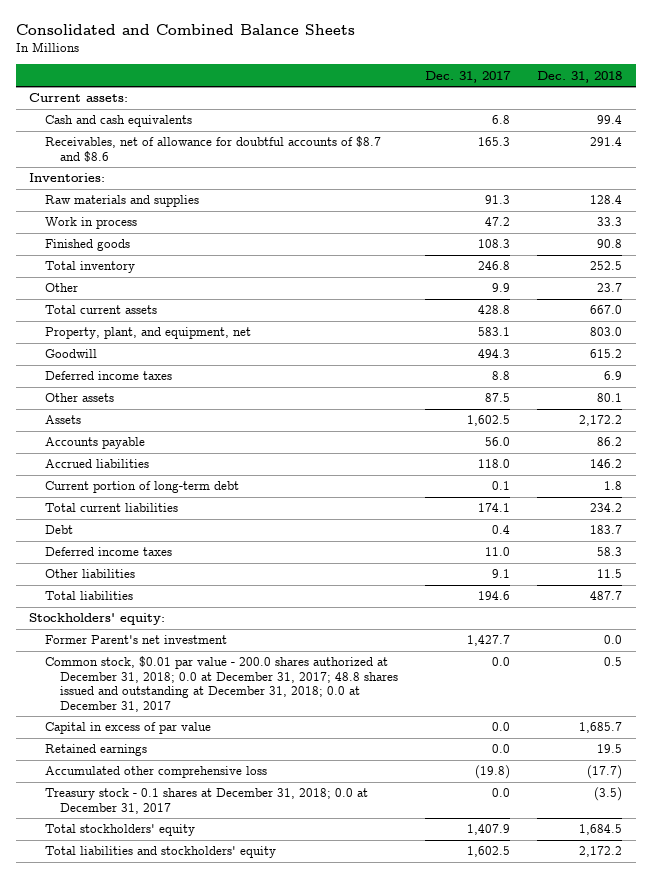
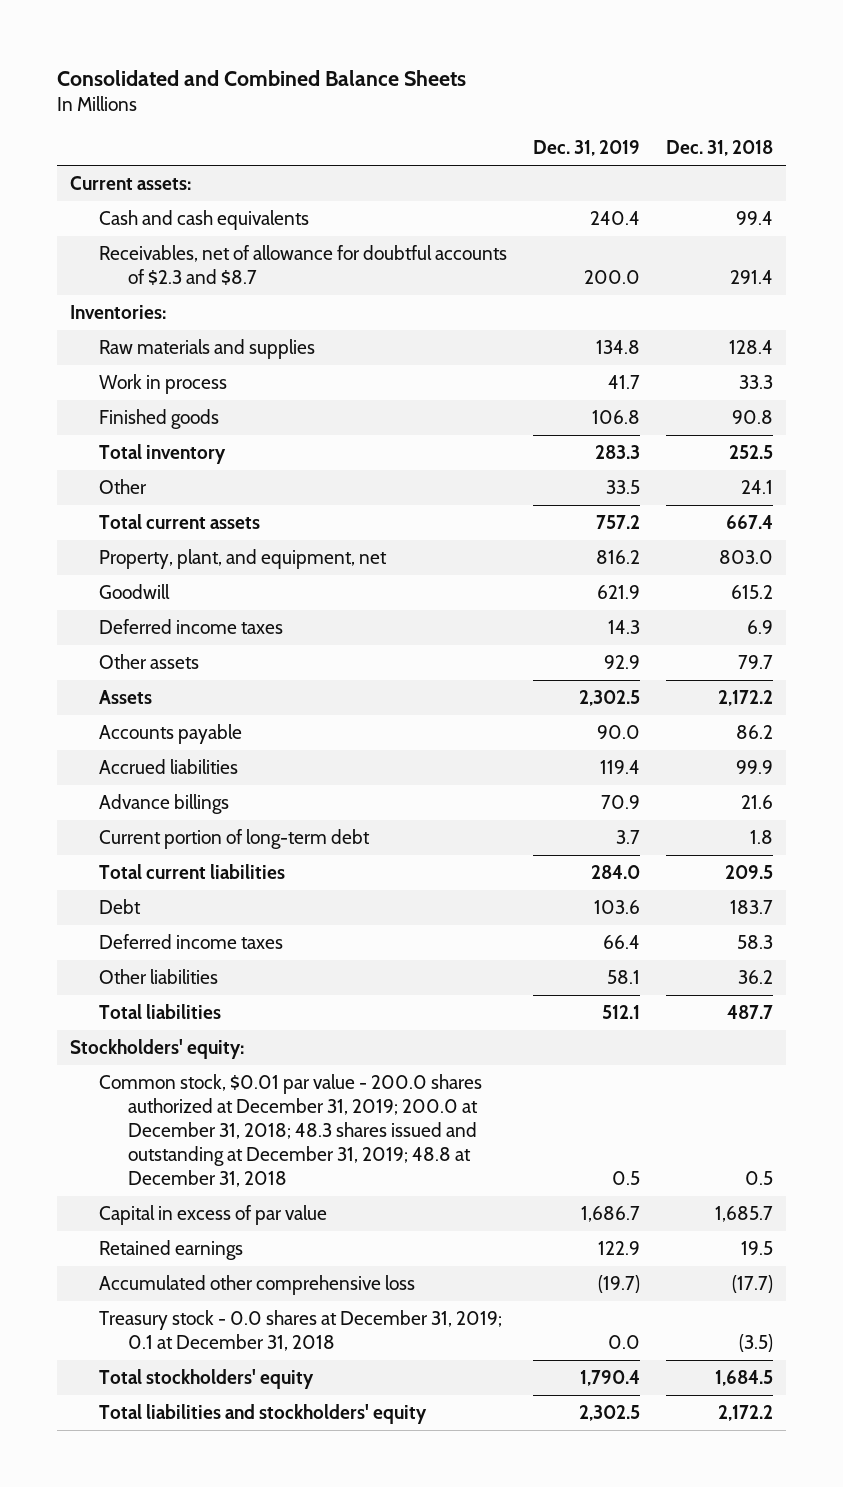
- | Dec. 31, 2017 | Dec. 31, 2018
+ | Dec. 31, 2019 | Dec. 31, 2018
- Receivables, net of allowance for doubtful accounts of $8.7 and $8.6 | 165.3 | 291.4
+ Receivables, net of allowance for doubtful accounts of $2.3 and $8.7 | 200.0 | 291.4
- Other | 9.9 | 23.7
- Total current assets | 428.8 | 667.0
+ Other | 33.5 | 24.1
+ Total current assets | 757.2 | 667.4
- Other assets | 87.5 | 80.1
+ Other assets | 92.9 | 79.7
- Accrued liabilities | 118.0 | 146.2
+ Accrued liabilities | 119.4 | 99.9
+ Advance billings | 70.9 | 21.6
- Total current liabilities | 174.1 | 234.2
+ Total current liabilities | 284.0 | 209.5
- Other liabilities | 9.1 | 11.5
+ Other liabilities | 58.1 | 36.2
- Former Parent's net investment | 1,427.7 | 0.0
- Common stock, $0.01 par value - 200.0 shares authorized at December 31, 2018; 0.0 at December 31, 2017; 48.8 shares issued and outstanding at December 31, 2018; 0.0 at December 31, 2017 | 0.0 | 0.5
+ Common stock, $0.01 par value - 200.0 shares authorized at December 31, 2019; 200.0 at December 31, 2018; 48.3 shares issued and outstanding at December 31, 2019; 48.8 at December 31, 2018 | 0.5 | 0.5
- Treasury stock - 0.1 shares at December 31, 2018; 0.0 at December 31, 2017 | 0.0 | (3.5)
+ Treasury stock - 0.0 shares at December 31, 2019; 0.1 at December 31, 2018 | 0.0 | (3.5)

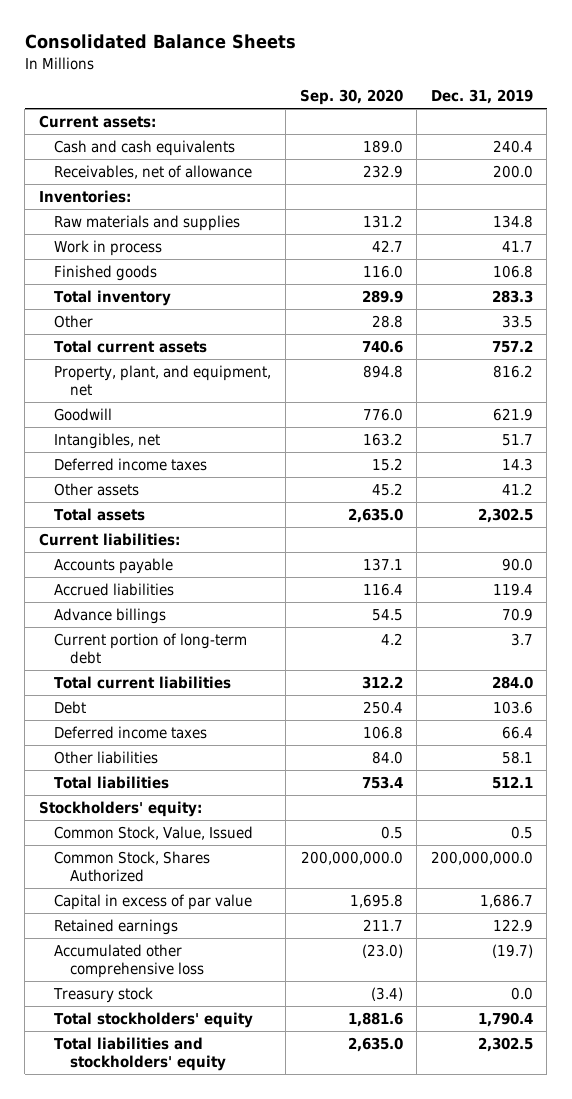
- Consolidated and Combined Balance Sheets
+ Consolidated Balance Sheets
- | Dec. 31, 2019 | Dec. 31, 2018
+ | Sep. 30, 2020 | Dec. 31, 2019
- Receivables, net of allowance for doubtful accounts of $2.3 and $8.7 | 200.0 | 291.4
+ Receivables, net of allowance | 232.9 | 200.0
+ Intangibles, net | 163.2 | 51.7
- Other assets | 92.9 | 79.7
- Assets | 2,302.5 | 2,172.2
+ Other assets | 45.2 | 41.2
+ Total assets | 2,635.0 | 2,302.5
+ Current liabilities:
- Common stock, $0.01 par value - 200.0 shares authorized at December 31, 2019; 200.0 at December 31, 2018; 48.3 shares issued and outstanding at December 31, 2019; 48.8 at December 31, 2018 | 0.5 | 0.5
+ Common Stock, Value, Issued | 0.5 | 0.5
+ Common Stock, Shares Authorized | 200,000,000.0 | 200,000,000.0
- Treasury stock - 0.0 shares at December 31, 2019; 0.1 at December 31, 2018 | 0.0 | (3.5)
+ Treasury stock | (3.4) | 0.0

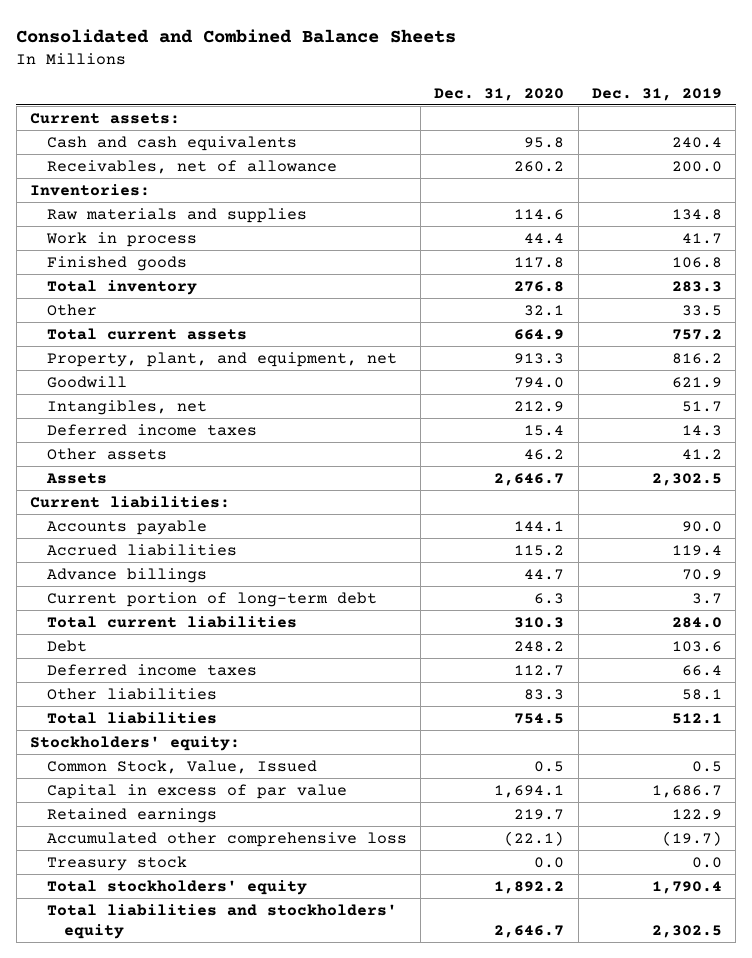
- Consolidated Balance Sheets
+ Consolidated and Combined Balance Sheets
- | Sep. 30, 2020 | Dec. 31, 2019
+ | Dec. 31, 2020 | Dec. 31, 2019
- Total assets | 2,635.0 | 2,302.5
+ Assets | 2,646.7 | 2,302.5
- Common Stock, Shares Authorized | 200,000,000.0 | 200,000,000.0

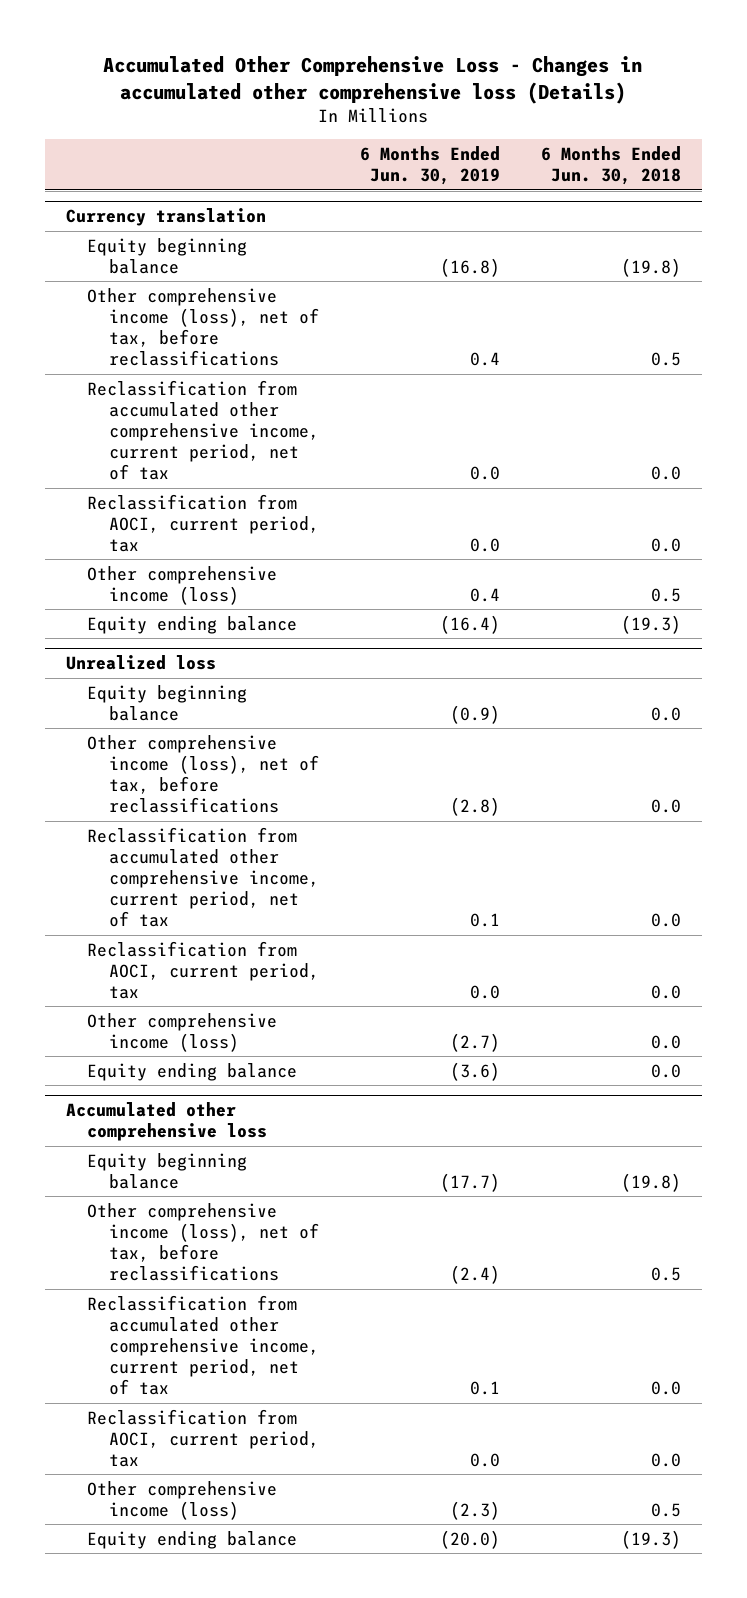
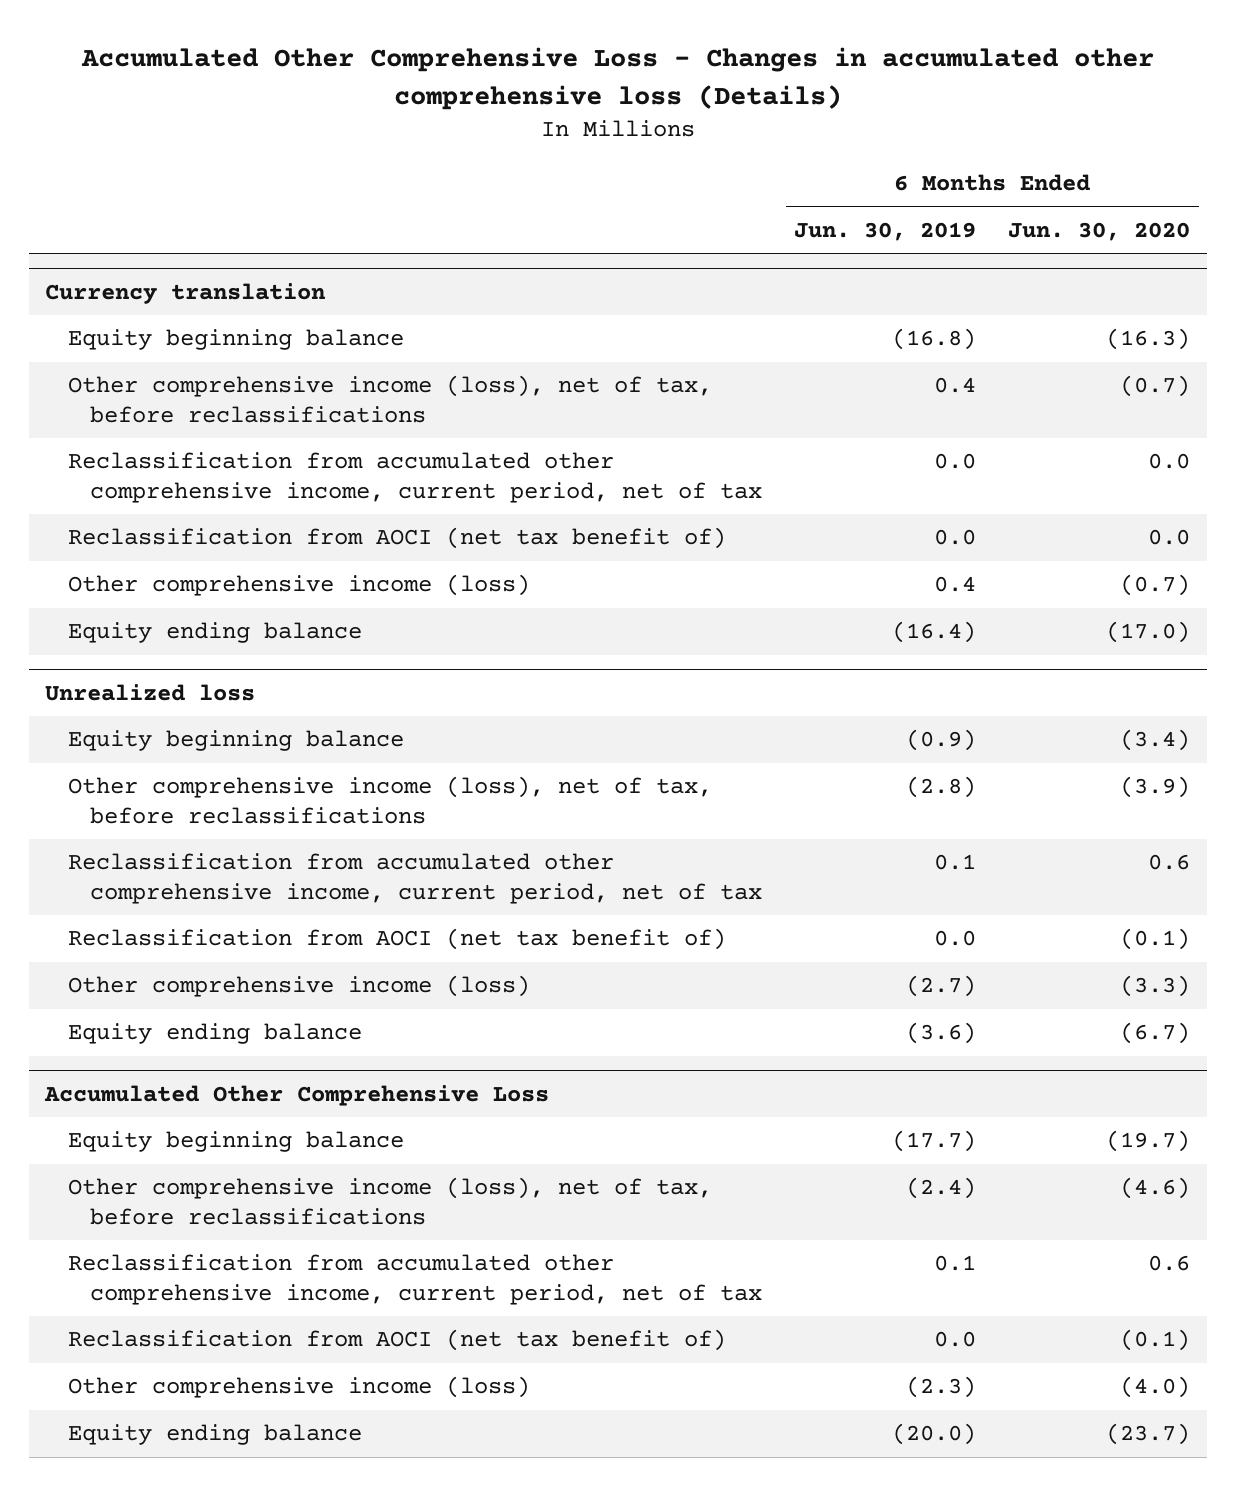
- | 6 Months Ended Jun. 30, 2019 | 6 Months Ended Jun. 30, 2018
+ | 6 Months Ended Jun. 30, 2019 | 6 Months Ended Jun. 30, 2020
@ Currency translation
- Reclassification from AOCI, current period, tax | 0.0 | 0.0
+ Reclassification from AOCI (net tax benefit of) | 0.0 | 0.0
@ Unrealized loss
- Reclassification from AOCI, current period, tax | 0.0 | 0.0
+ Reclassification from AOCI (net tax benefit of) | 0.0 | (0.1)
- Accumulated other comprehensive loss
+ Accumulated Other Comprehensive Loss
- Reclassification from AOCI, current period, tax | 0.0 | 0.0
+ Reclassification from AOCI (net tax benefit of) | 0.0 | (0.1)

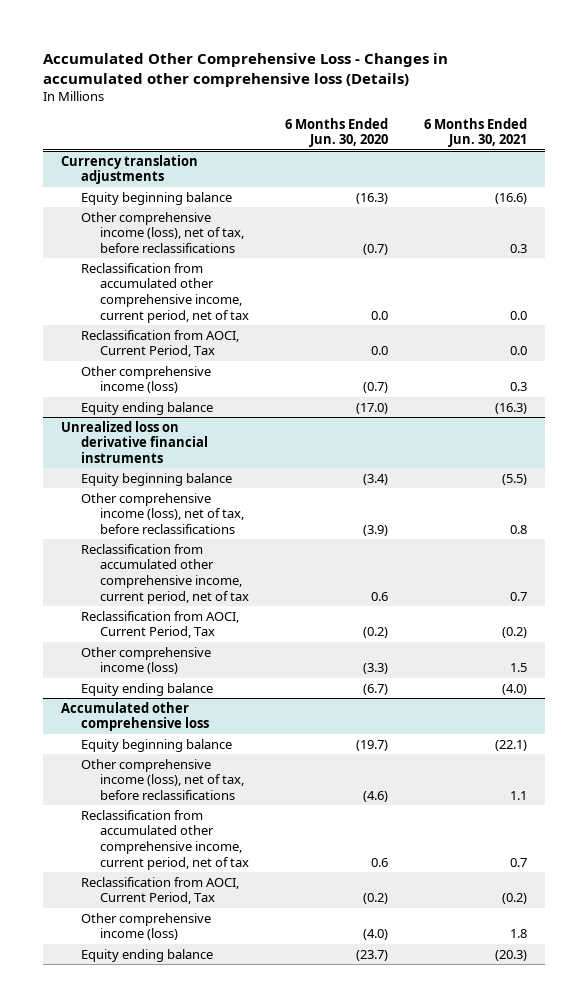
- | 6 Months Ended Jun. 30, 2019 | 6 Months Ended Jun. 30, 2020
+ | 6 Months Ended Jun. 30, 2020 | 6 Months Ended Jun. 30, 2021
- Currency translation
+ Currency translation adjustments
- Reclassification from AOCI (net tax benefit of) | 0.0 | 0.0
+ Reclassification from AOCI, Current Period, Tax | 0.0 | 0.0
- Unrealized loss
+ Unrealized loss on derivative financial instruments
- Reclassification from AOCI (net tax benefit of) | 0.0 | (0.1)
+ Reclassification from AOCI, Current Period, Tax | (0.2) | (0.2)
- Accumulated Other Comprehensive Loss
+ Accumulated other comprehensive loss
- Reclassification from AOCI (net tax benefit of) | 0.0 | (0.1)
+ Reclassification from AOCI, Current Period, Tax | (0.2) | (0.2)

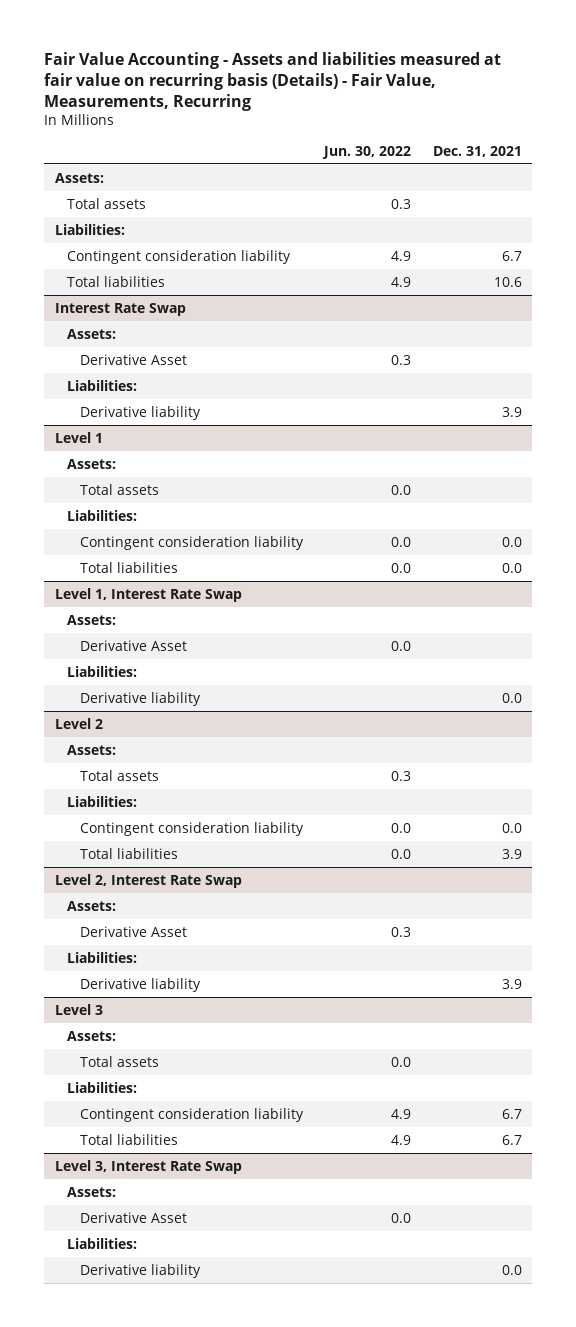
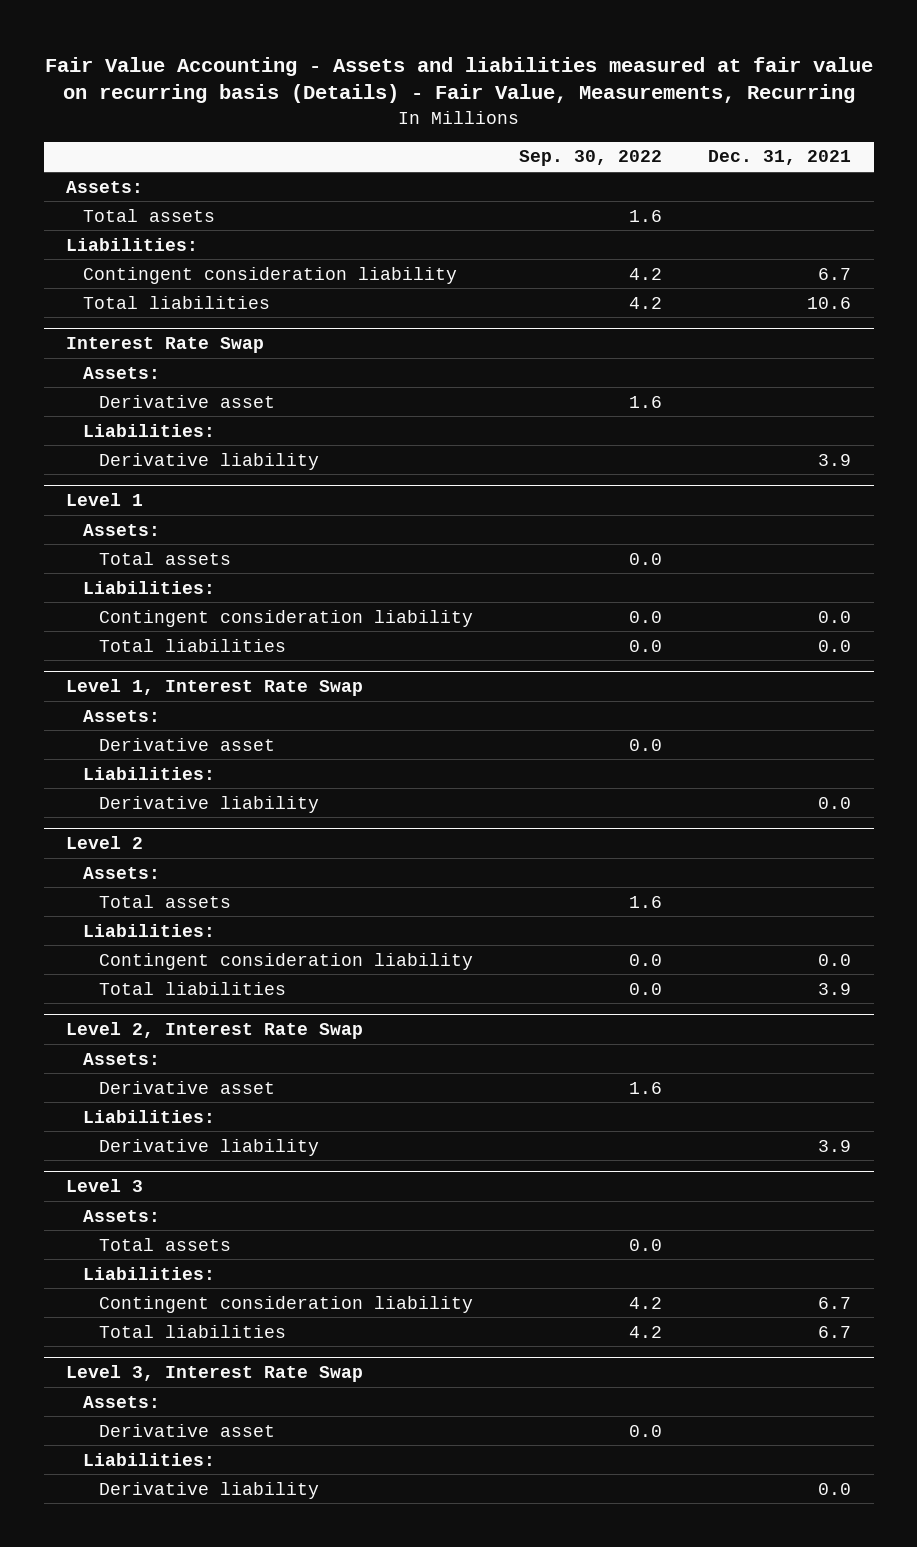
- | Jun. 30, 2022 | Dec. 31, 2021
+ | Sep. 30, 2022 | Dec. 31, 2021
@ Interest Rate Swap
- Derivative Asset | 0.3 |
+ Derivative asset | 1.6 |
@ Level 1, Interest Rate Swap
- Derivative Asset | 0.0 |
+ Derivative asset | 0.0 |
@ Level 2, Interest Rate Swap
- Derivative Asset | 0.3 |
+ Derivative asset | 1.6 |
@ Level 3, Interest Rate Swap
- Derivative Asset | 0.0 |
+ Derivative asset | 0.0 |

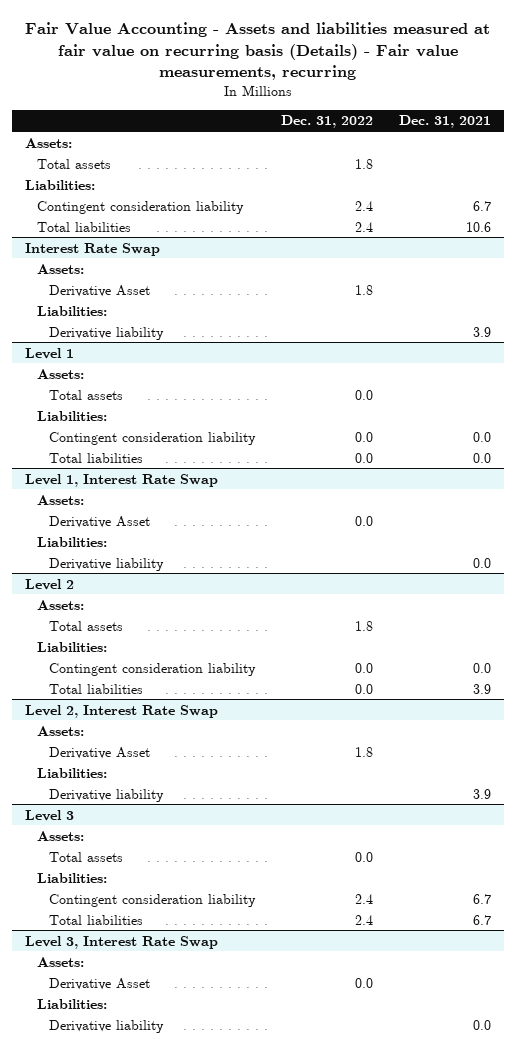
- Fair Value Accounting - Assets and liabilities measured at fair value on recurring basis (Details) - Fair Value, Measurements, Recurring
+ Fair Value Accounting - Assets and liabilities measured at fair value on recurring basis (Details) - Fair value measurements, recurring
- | Sep. 30, 2022 | Dec. 31, 2021
+ | Dec. 31, 2022 | Dec. 31, 2021
@ Interest Rate Swap
- Derivative asset | 1.6 |
+ Derivative Asset | 1.8 |
@ Level 1, Interest Rate Swap
- Derivative asset | 0.0 |
+ Derivative Asset | 0.0 |
@ Level 2, Interest Rate Swap
- Derivative asset | 1.6 |
+ Derivative Asset | 1.8 |
@ Level 3, Interest Rate Swap
- Derivative asset | 0.0 |
+ Derivative Asset | 0.0 |

